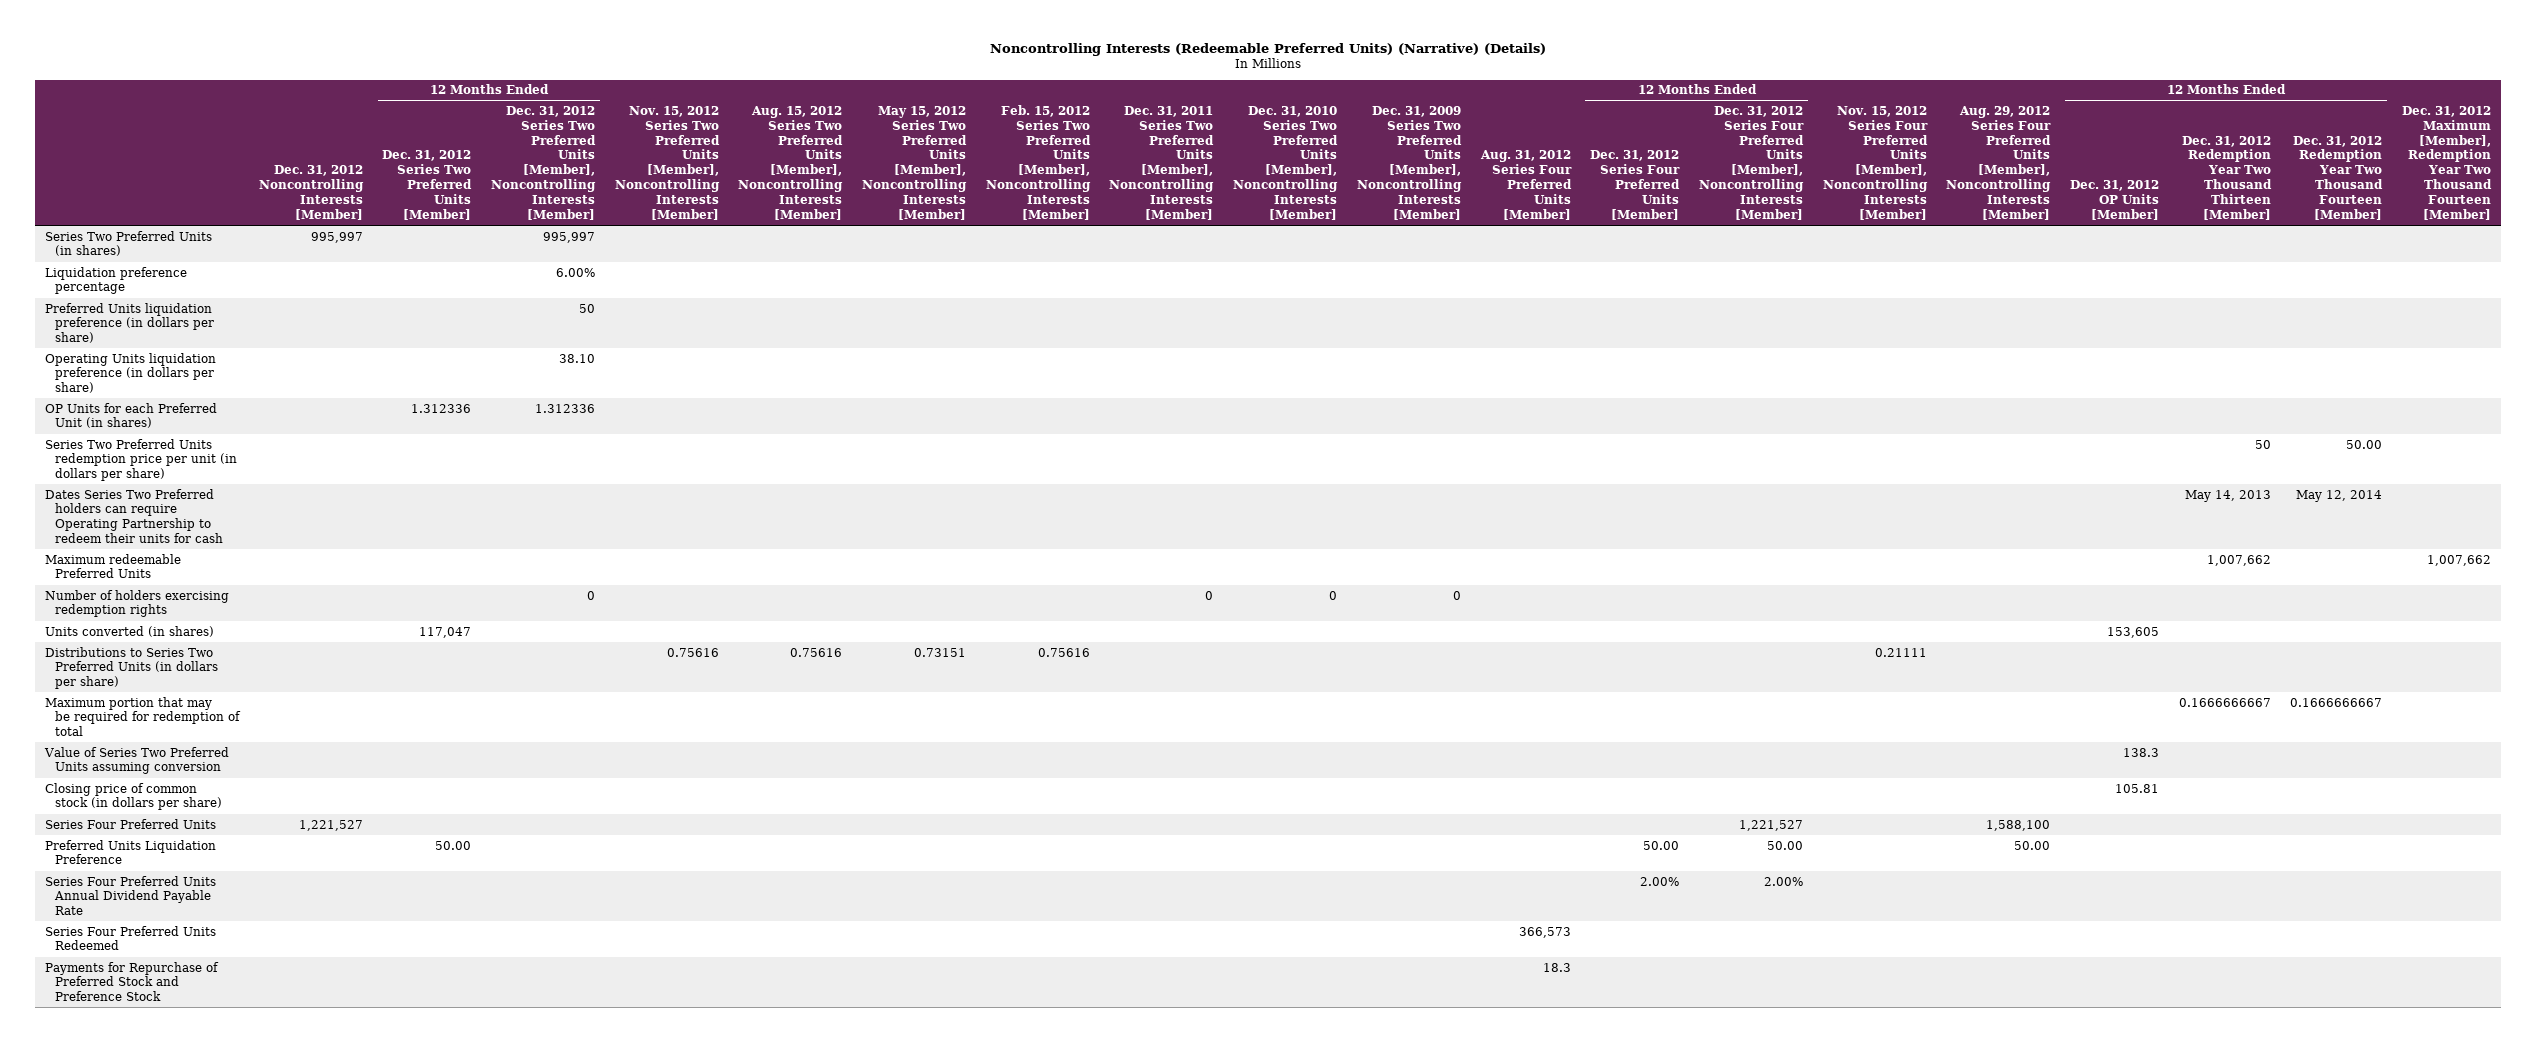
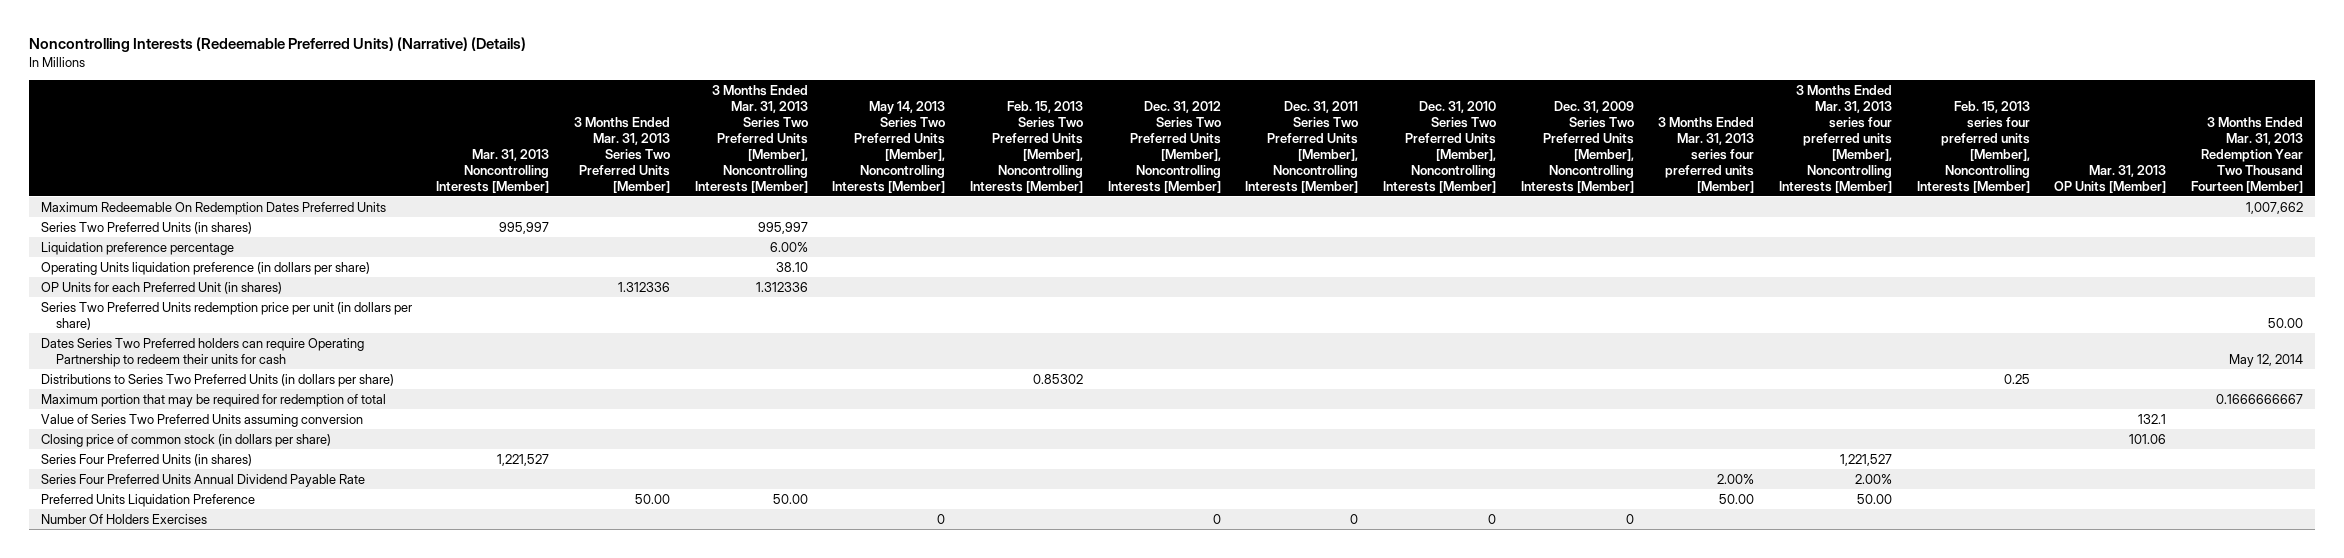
- | Dec. 31, 2012 Noncontrolling Interests [Member] | 12 Months Ended Dec. 31, 2012 Series Two Preferred Units [Member] | 12 Months Ended Dec. 31, 2012 Series Two Preferred Units [Member], Noncontrolling Interests [Member] | Nov. 15, 2012 Series Two Preferred Units [Member], Noncontrolling Interests [Member] | Aug. 15, 2012 Series Two Preferred Units [Member], Noncontrolling Interests [Member] | May 15, 2012 Series Two Preferred Units [Member], Noncontrolling Interests [Member] | Feb. 15, 2012 Series Two Preferred Units [Member], Noncontrolling Interests [Member] | Dec. 31, 2011 Series Two Preferred Units [Member], Noncontrolling Interests [Member] | Dec. 31, 2010 Series Two Preferred Units [Member], Noncontrolling Interests [Member] | Dec. 31, 2009 Series Two Preferred Units [Member], Noncontrolling Interests [Member] | Aug. 31, 2012 Series Four Preferred Units [Member] | 12 Months Ended Dec. 31, 2012 Series Four Preferred Units [Member] | 12 Months Ended Dec. 31, 2012 Series Four Preferred Units [Member], Noncontrolling Interests [Member] | Nov. 15, 2012 Series Four Preferred Units [Member], Noncontrolling Interests [Member] | Aug. 29, 2012 Series Four Preferred Units [Member], Noncontrolling Interests [Member] | 12 Months Ended Dec. 31, 2012 OP Units [Member] | 12 Months Ended Dec. 31, 2012 Redemption Year Two Thousand Thirteen [Member] | 12 Months Ended Dec. 31, 2012 Redemption Year Two Thousand Fourteen [Member] | Dec. 31, 2012 Maximum [Member], Redemption Year Two Thousand Fourteen [Member]
+ | Mar. 31, 2013 Noncontrolling Interests [Member] | 3 Months Ended Mar. 31, 2013 Series Two Preferred Units [Member] | 3 Months Ended Mar. 31, 2013 Series Two Preferred Units [Member], Noncontrolling Interests [Member] | May 14, 2013 Series Two Preferred Units [Member], Noncontrolling Interests [Member] | Feb. 15, 2013 Series Two Preferred Units [Member], Noncontrolling Interests [Member] | Dec. 31, 2012 Series Two Preferred Units [Member], Noncontrolling Interests [Member] | Dec. 31, 2011 Series Two Preferred Units [Member], Noncontrolling Interests [Member] | Dec. 31, 2010 Series Two Preferred Units [Member], Noncontrolling Interests [Member] | Dec. 31, 2009 Series Two Preferred Units [Member], Noncontrolling Interests [Member] | 3 Months Ended Mar. 31, 2013 series four preferred units [Member] | 3 Months Ended Mar. 31, 2013 series four preferred units [Member], Noncontrolling Interests [Member] | Feb. 15, 2013 series four preferred units [Member], Noncontrolling Interests [Member] | Mar. 31, 2013 OP Units [Member] | 3 Months Ended Mar. 31, 2013 Redemption Year Two Thousand Fourteen [Member]
+ Maximum Redeemable On Redemption Dates Preferred Units | | | | | | | | | | | | | | 1,007,662
- Preferred Units liquidation preference (in dollars per share) | | | 50 | | | | | | | | | | | | | | | |
- Maximum redeemable Preferred Units | | | | | | | | | | | | | | | | | 1,007,662 | | 1,007,662
- Number of holders exercising redemption rights | | | 0 | | | | | 0 | 0 | 0 | | | | | | | | |
- Units converted (in shares) | | 117,047 | | | | | | | | | | | | | | 153,605 | | |
- Series Four Preferred Units | 1,221,527 | | | | | | | | | | | | 1,221,527 | | 1,588,100 | | | |
+ Series Four Preferred Units (in shares) | 1,221,527 | | | | | | | | | | 1,221,527 | | |
- Series Four Preferred Units Redeemed | | | | | | | | | | | 366,573 | | | | | | | |
- Payments for Repurchase of Preferred Stock and Preference Stock | | | | | | | | | | | 18.3 | | | | | | | |
moved down: Preferred Units Liquidation Preference | | 50.00 | 50.00 | | | | | | | 50.00 | 50.00 | | |
+ Number Of Holders Exercises | | | | 0 | | 0 | 0 | 0 | 0 | | | | |

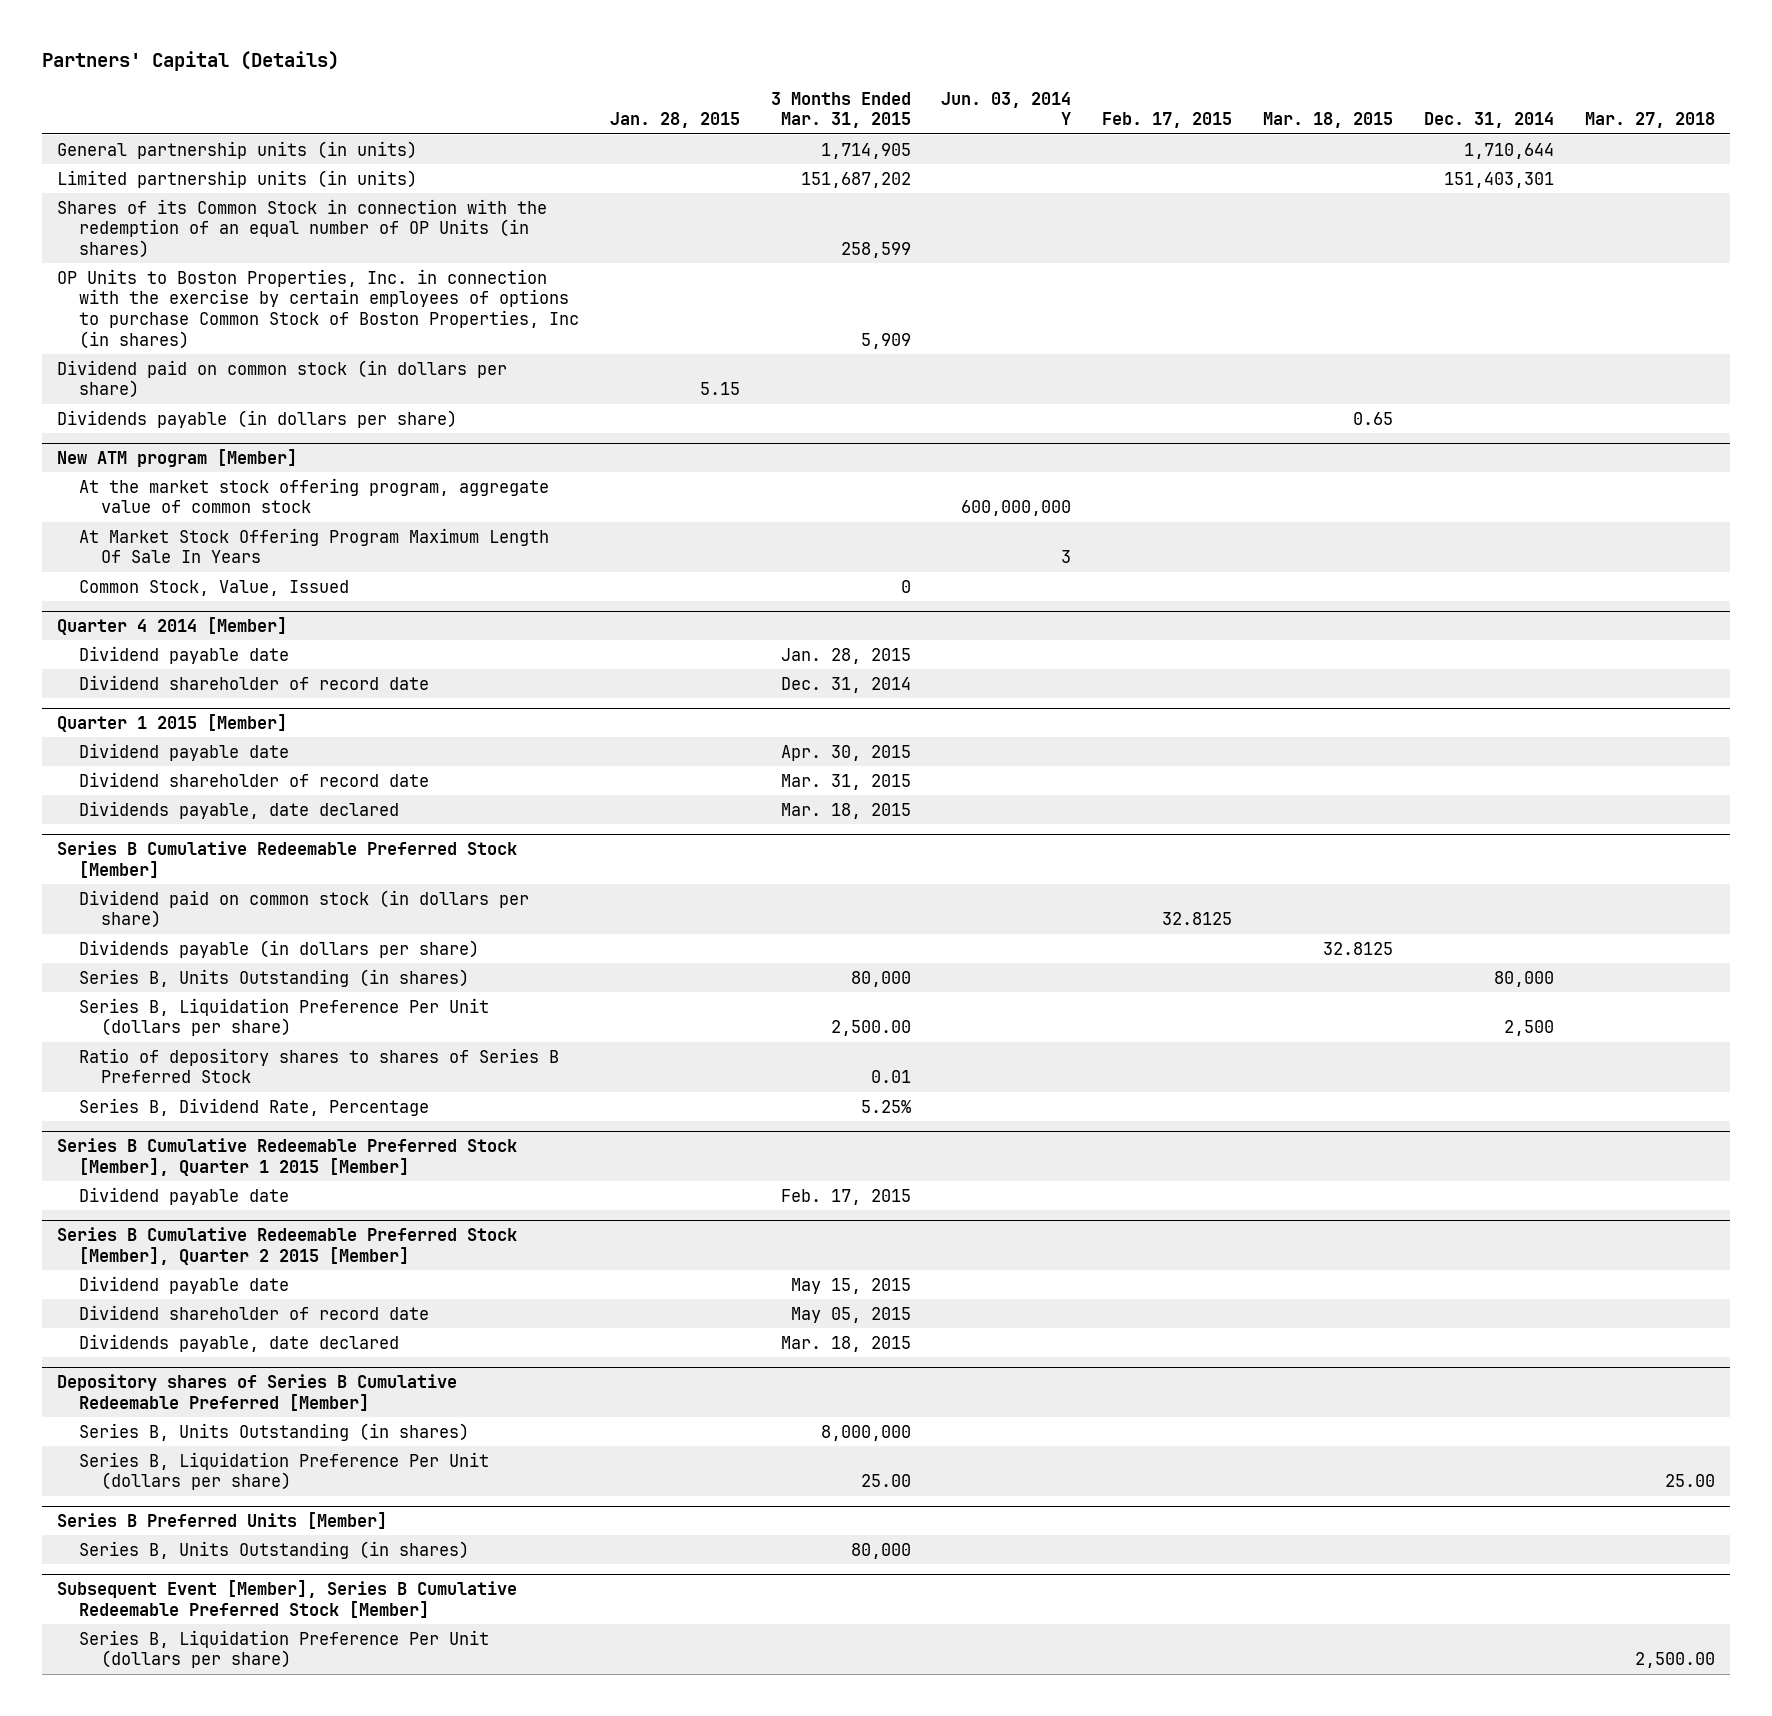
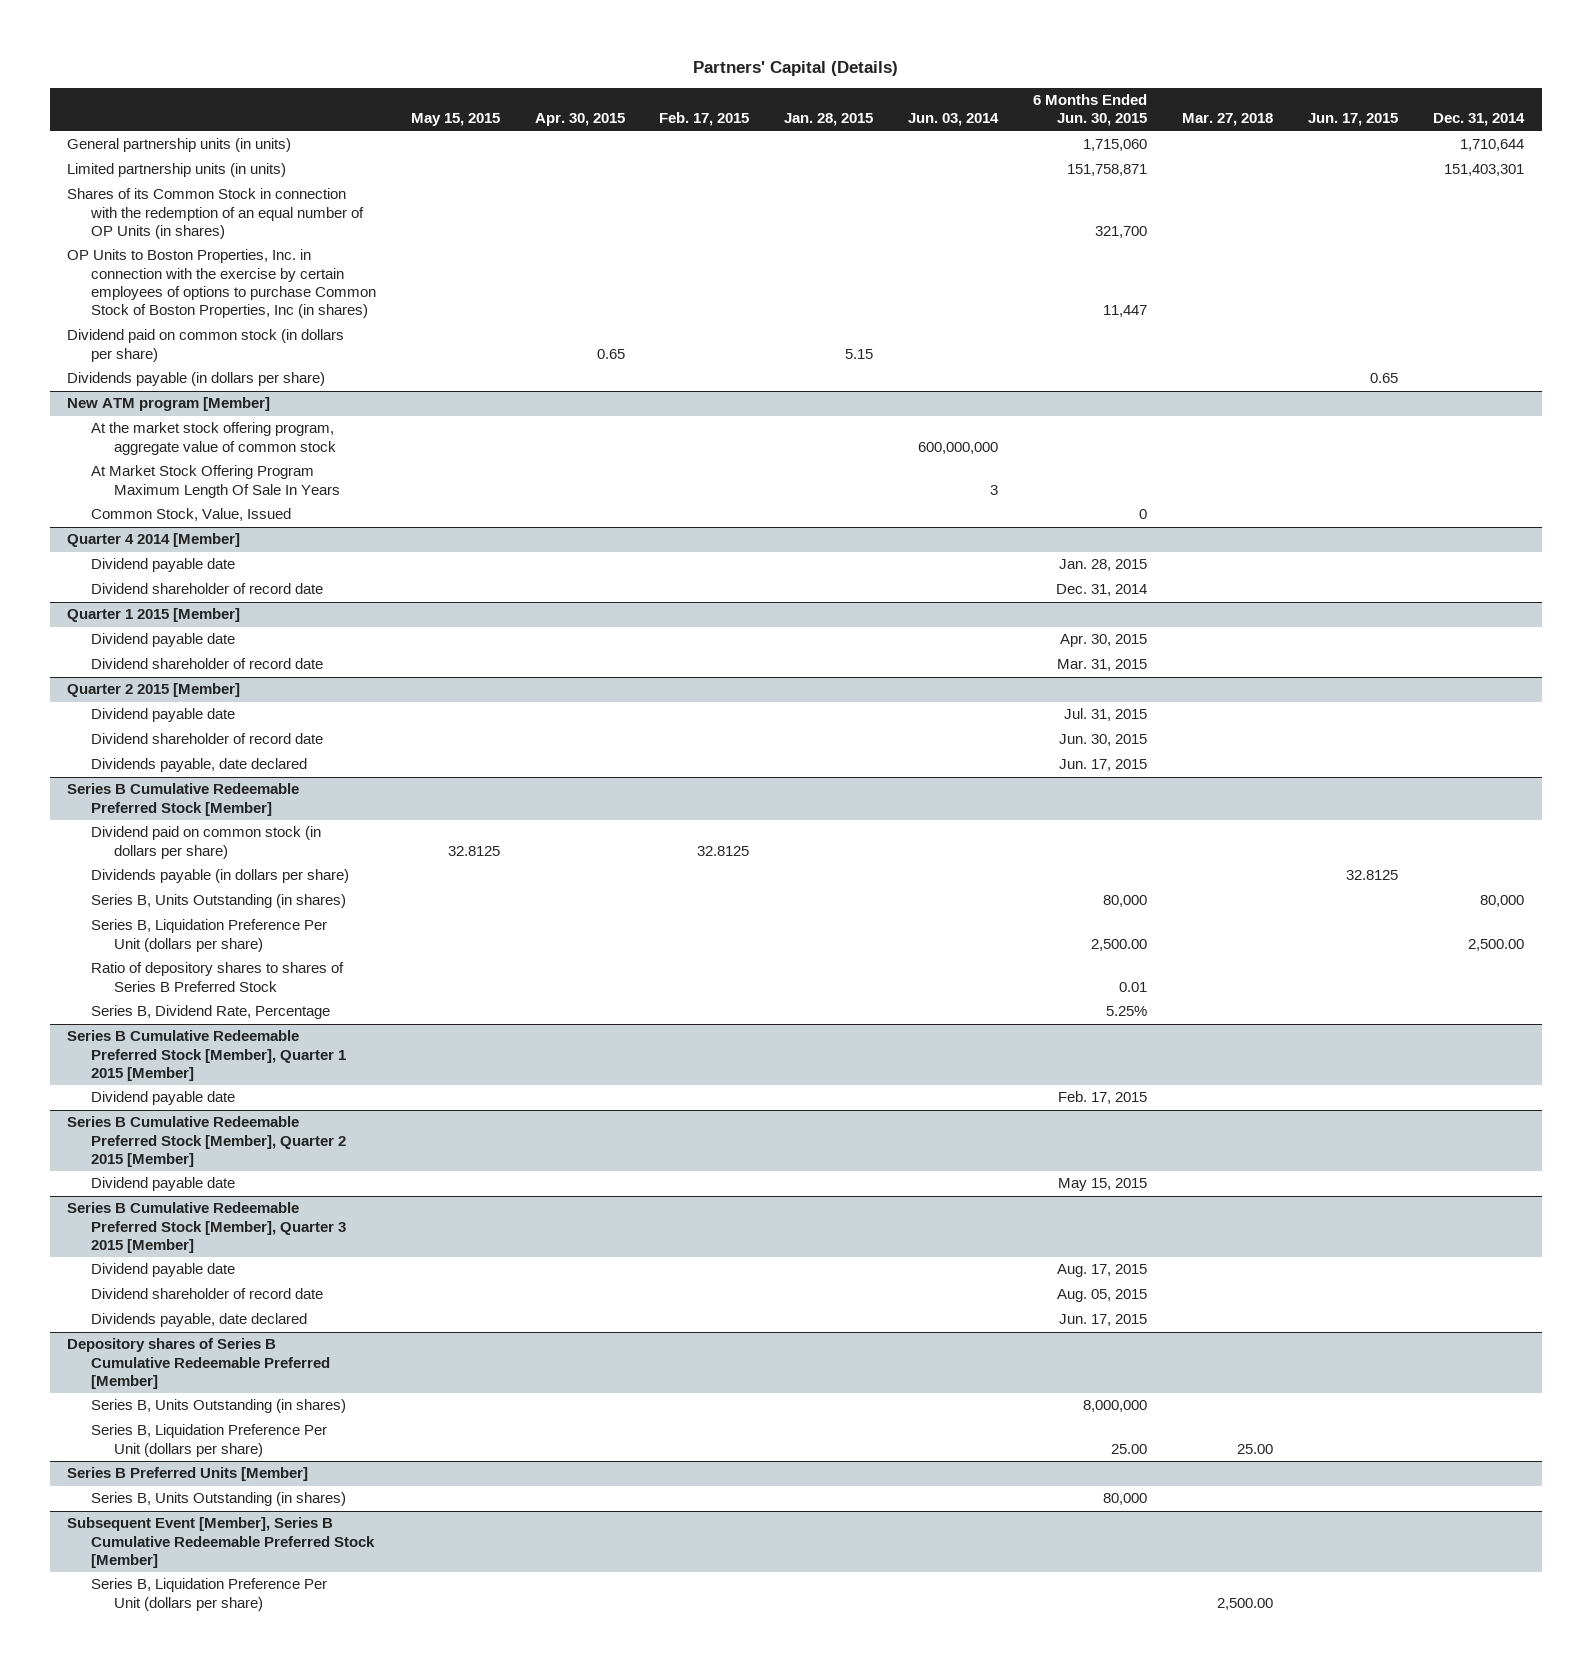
- | Jan. 28, 2015 | 3 Months Ended Mar. 31, 2015 | Jun. 03, 2014 Y | Feb. 17, 2015 | Mar. 18, 2015 | Dec. 31, 2014 | Mar. 27, 2018
+ | May 15, 2015 | Apr. 30, 2015 | Feb. 17, 2015 | Jan. 28, 2015 | Jun. 03, 2014 | 6 Months Ended Jun. 30, 2015 | Mar. 27, 2018 | Jun. 17, 2015 | Dec. 31, 2014
@ Quarter 1 2015 [Member]
- Dividends payable, date declared | | Mar. 18, 2015 | | | | |
+ Quarter 2 2015 [Member]
+ Dividend payable date | | | | | | Jul. 31, 2015 | | |
+ Dividend shareholder of record date | | | | | | Jun. 30, 2015 | | |
+ Dividends payable, date declared | | | | | | Jun. 17, 2015 | | |
@ Series B Cumulative Redeemable Preferred Stock [Member]
- Series B, Liquidation Preference Per Unit (dollars per share) | | 2,500.00 | | | | 2,500 |
+ Series B, Liquidation Preference Per Unit (dollars per share) | | | | | | 2,500.00 | | | 2,500.00
@ Series B Cumulative Redeemable Preferred Stock [Member], Quarter 2 2015 [Member]
- Dividend shareholder of record date | | May 05, 2015 | | | | |
- Dividends payable, date declared | | Mar. 18, 2015 | | | | |
+ Series B Cumulative Redeemable Preferred Stock [Member], Quarter 3 2015 [Member]
+ Dividend payable date | | | | | | Aug. 17, 2015 | | |
+ Dividend shareholder of record date | | | | | | Aug. 05, 2015 | | |
+ Dividends payable, date declared | | | | | | Jun. 17, 2015 | | |

